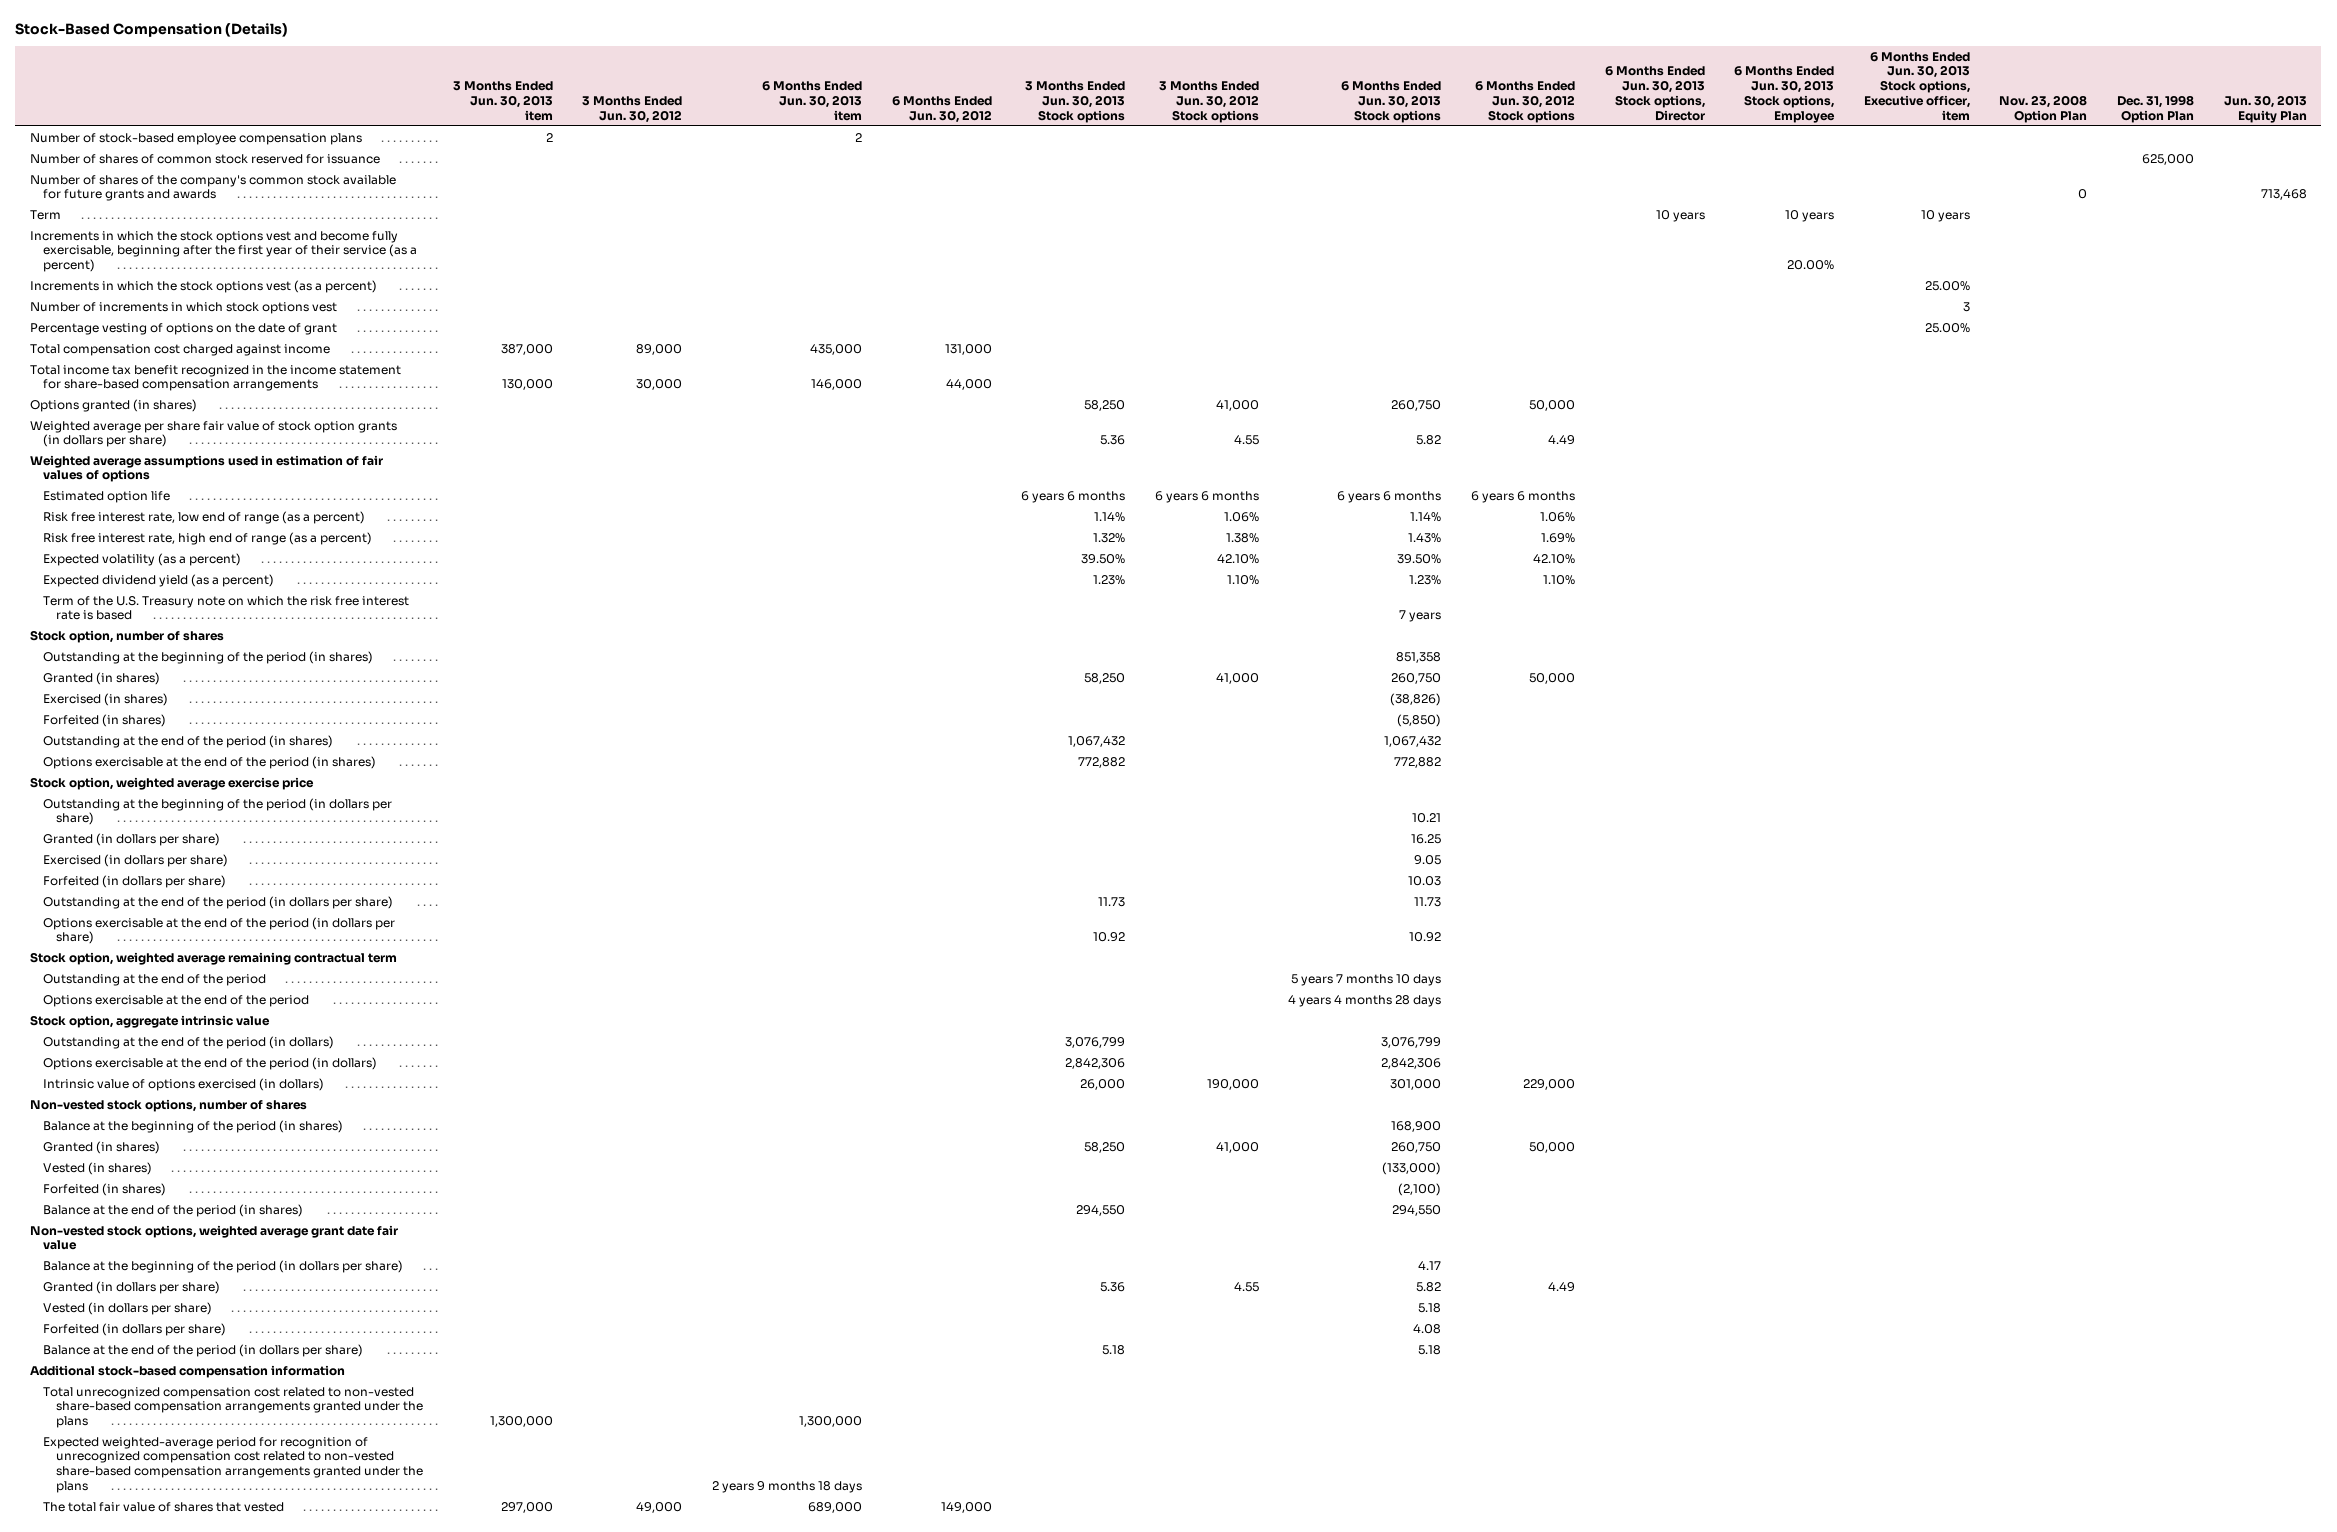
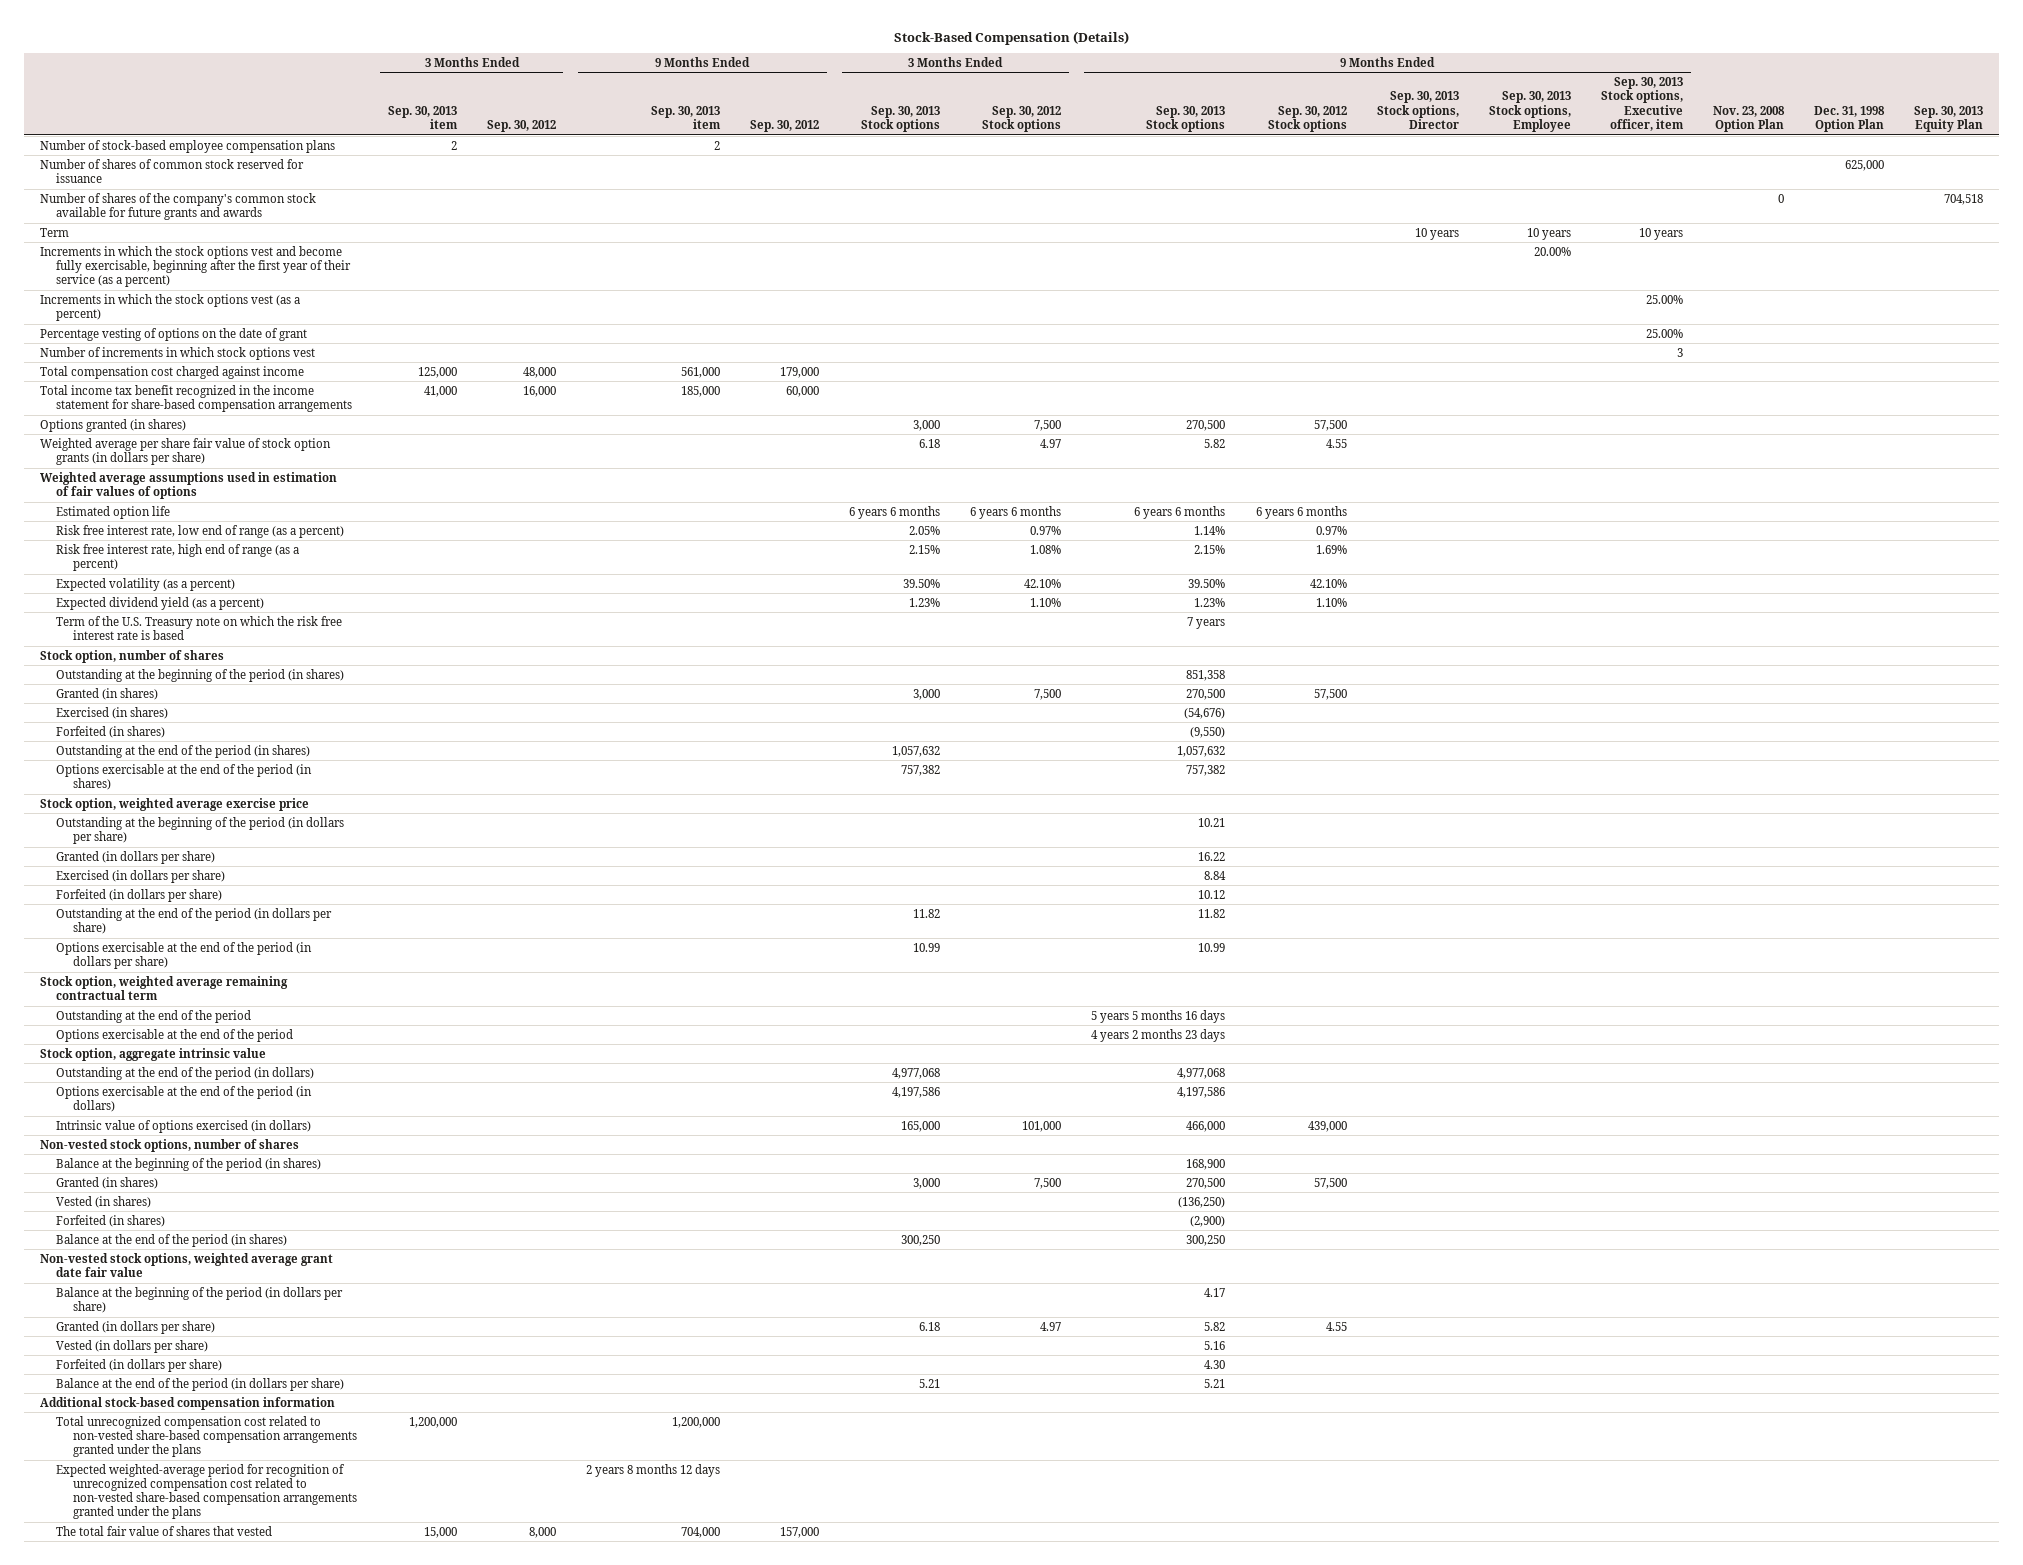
- | 3 Months Ended Jun. 30, 2013 item | 3 Months Ended Jun. 30, 2012 | 6 Months Ended Jun. 30, 2013 item | 6 Months Ended Jun. 30, 2012 | 3 Months Ended Jun. 30, 2013 Stock options | 3 Months Ended Jun. 30, 2012 Stock options | 6 Months Ended Jun. 30, 2013 Stock options | 6 Months Ended Jun. 30, 2012 Stock options | 6 Months Ended Jun. 30, 2013 Stock options, Director | 6 Months Ended Jun. 30, 2013 Stock options, Employee | 6 Months Ended Jun. 30, 2013 Stock options, Executive officer, item | Nov. 23, 2008 Option Plan | Dec. 31, 1998 Option Plan | Jun. 30, 2013 Equity Plan
+ | 3 Months Ended Sep. 30, 2013 item | 3 Months Ended Sep. 30, 2012 | 9 Months Ended Sep. 30, 2013 item | 9 Months Ended Sep. 30, 2012 | 3 Months Ended Sep. 30, 2013 Stock options | 3 Months Ended Sep. 30, 2012 Stock options | 9 Months Ended Sep. 30, 2013 Stock options | 9 Months Ended Sep. 30, 2012 Stock options | 9 Months Ended Sep. 30, 2013 Stock options, Director | 9 Months Ended Sep. 30, 2013 Stock options, Employee | 9 Months Ended Sep. 30, 2013 Stock options, Executive officer, item | Nov. 23, 2008 Option Plan | Dec. 31, 1998 Option Plan | Sep. 30, 2013 Equity Plan
moved down: Number of increments in which stock options vest | | | | | | | | | | | 3 | | |

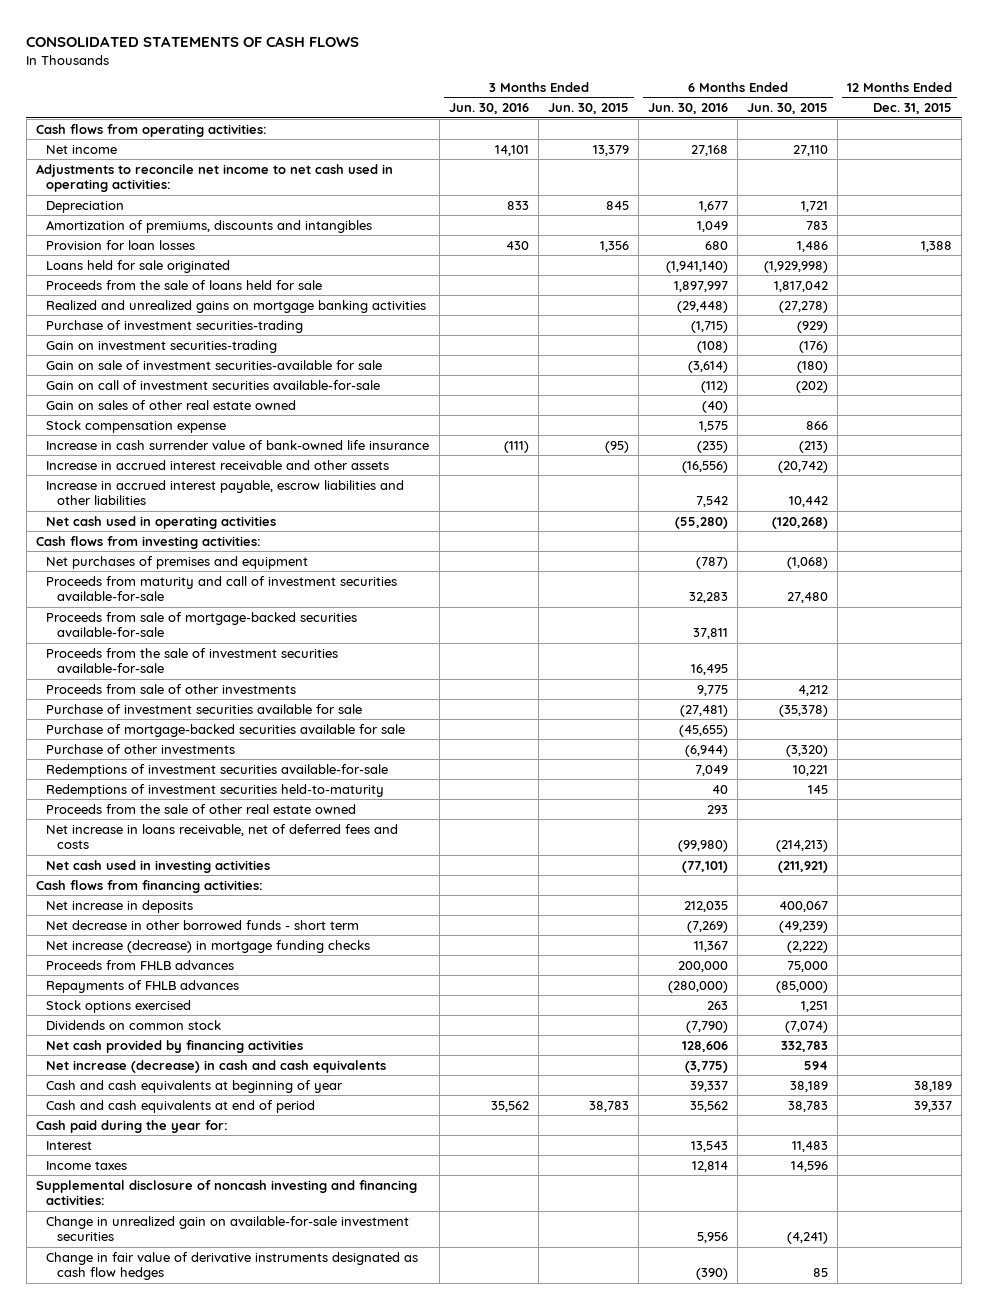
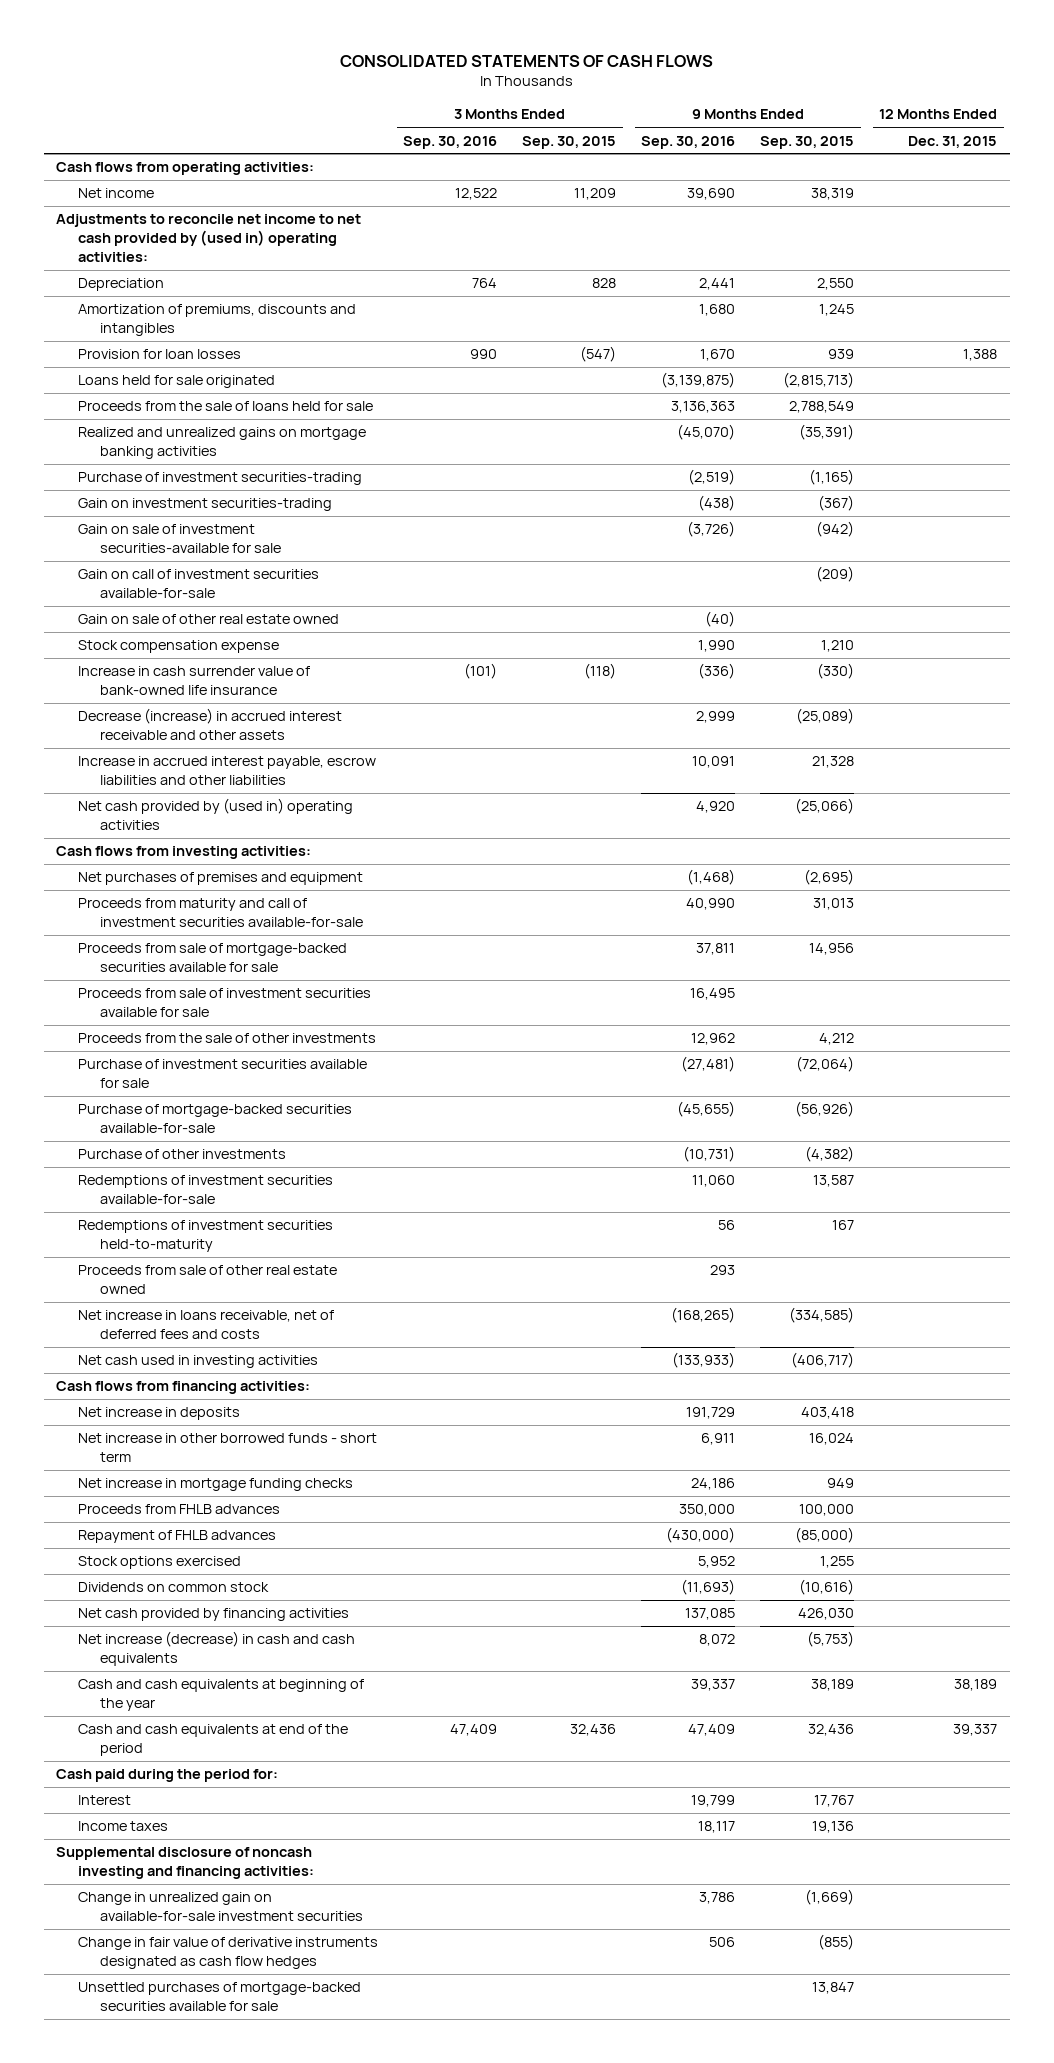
- | 3 Months Ended Jun. 30, 2016 | 3 Months Ended Jun. 30, 2015 | 6 Months Ended Jun. 30, 2016 | 6 Months Ended Jun. 30, 2015 | 12 Months Ended Dec. 31, 2015
+ | 3 Months Ended Sep. 30, 2016 | 3 Months Ended Sep. 30, 2015 | 9 Months Ended Sep. 30, 2016 | 9 Months Ended Sep. 30, 2015 | 12 Months Ended Dec. 31, 2015
- Adjustments to reconcile net income to net cash used in operating activities:
+ Adjustments to reconcile net income to net cash provided by (used in) operating activities:
- Gain on sales of other real estate owned | | | (40) | |
+ Gain on sale of other real estate owned | | | (40) | |
- Increase in accrued interest receivable and other assets | | | (16,556) | (20,742) |
+ Decrease (increase) in accrued interest receivable and other assets | | | 2,999 | (25,089) |
- Net cash used in operating activities | | | (55,280) | (120,268) |
+ Net cash provided by (used in) operating activities | | | 4,920 | (25,066) |
- Proceeds from sale of mortgage-backed securities available-for-sale | | | 37,811 | |
- Proceeds from the sale of investment securities available-for-sale | | | 16,495 | |
- Proceeds from sale of other investments | | | 9,775 | 4,212 |
+ Proceeds from sale of mortgage-backed securities available for sale | | | 37,811 | 14,956 |
+ Proceeds from sale of investment securities available for sale | | | 16,495 | |
+ Proceeds from the sale of other investments | | | 12,962 | 4,212 |
- Purchase of mortgage-backed securities available for sale | | | (45,655) | |
+ Purchase of mortgage-backed securities available-for-sale | | | (45,655) | (56,926) |
- Proceeds from the sale of other real estate owned | | | 293 | |
+ Proceeds from sale of other real estate owned | | | 293 | |
- Net decrease in other borrowed funds - short term | | | (7,269) | (49,239) |
- Net increase (decrease) in mortgage funding checks | | | 11,367 | (2,222) |
+ Net increase in other borrowed funds - short term | | | 6,911 | 16,024 |
+ Net increase in mortgage funding checks | | | 24,186 | 949 |
- Repayments of FHLB advances | | | (280,000) | (85,000) |
+ Repayment of FHLB advances | | | (430,000) | (85,000) |
- Cash and cash equivalents at beginning of year | | | 39,337 | 38,189 | 38,189
- Cash and cash equivalents at end of period | 35,562 | 38,783 | 35,562 | 38,783 | 39,337
- Cash paid during the year for:
+ Cash and cash equivalents at beginning of the year | | | 39,337 | 38,189 | 38,189
+ Cash and cash equivalents at end of the period | 47,409 | 32,436 | 47,409 | 32,436 | 39,337
+ Cash paid during the period for:
+ Unsettled purchases of mortgage-backed securities available for sale | | | | 13,847 |

